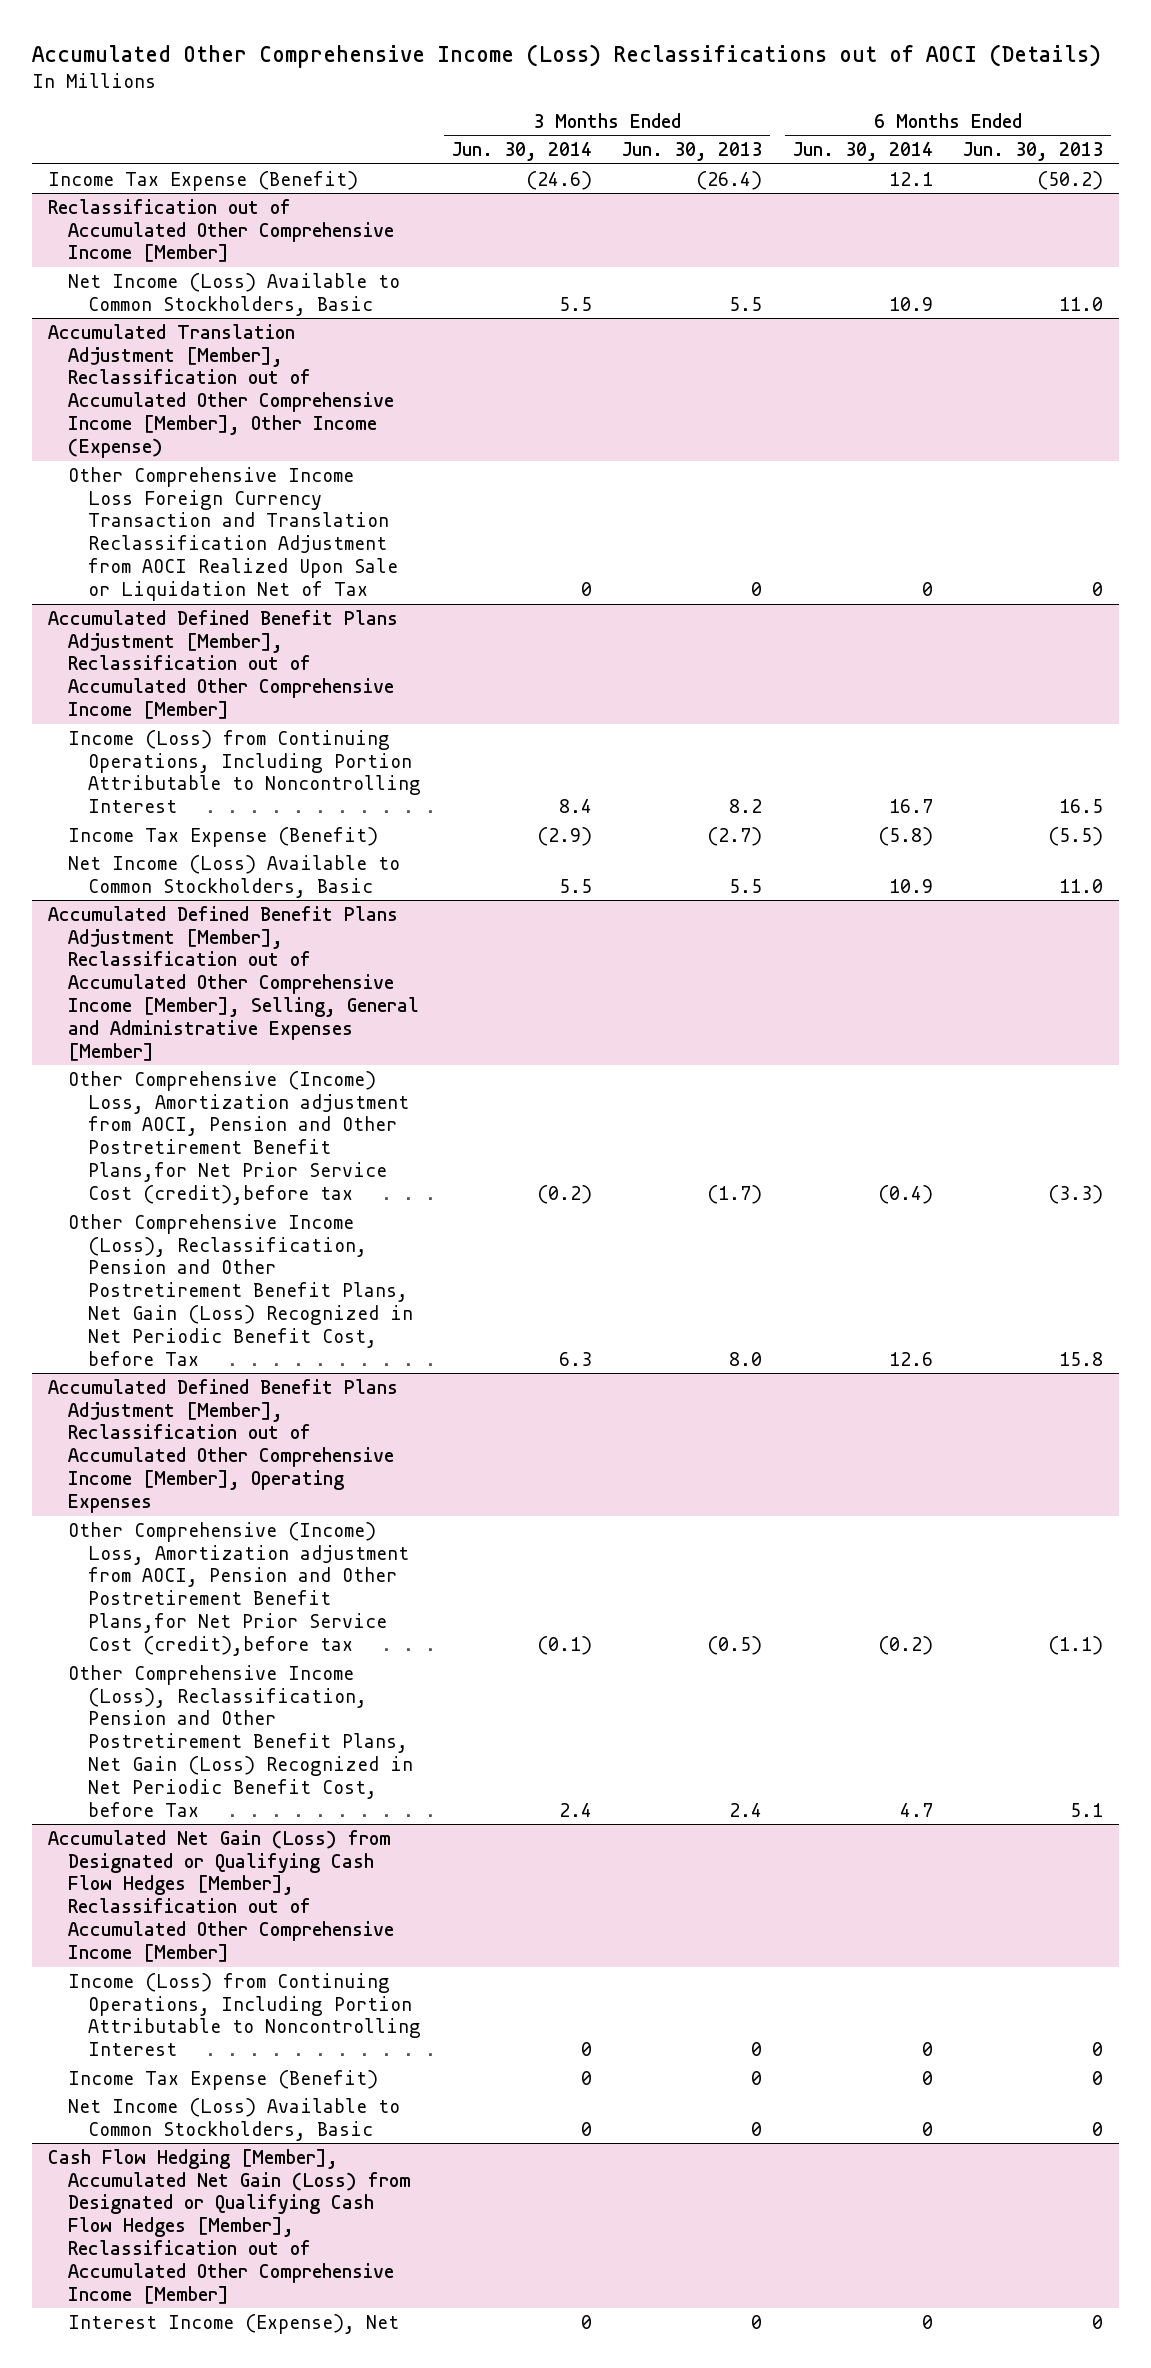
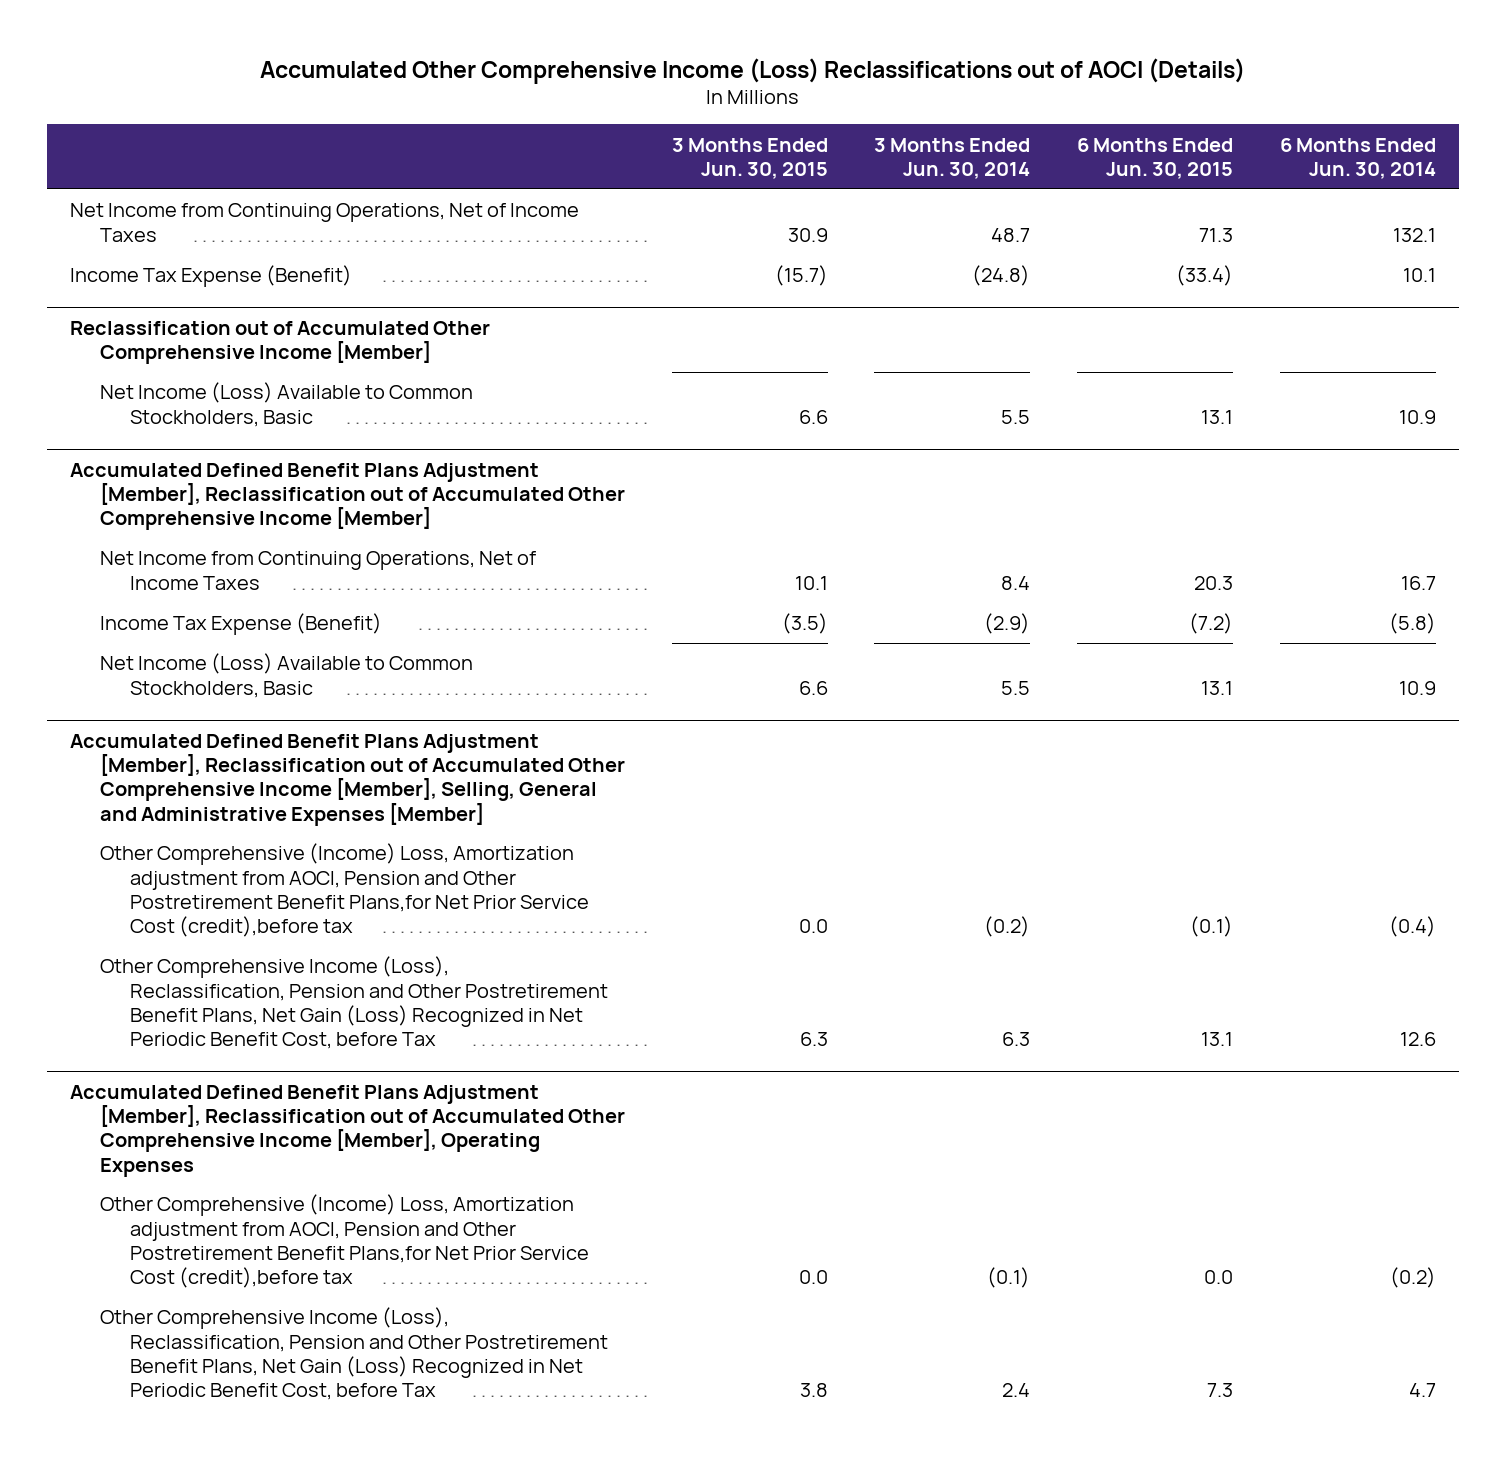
- | 3 Months Ended Jun. 30, 2014 | 3 Months Ended Jun. 30, 2013 | 6 Months Ended Jun. 30, 2014 | 6 Months Ended Jun. 30, 2013
+ | 3 Months Ended Jun. 30, 2015 | 3 Months Ended Jun. 30, 2014 | 6 Months Ended Jun. 30, 2015 | 6 Months Ended Jun. 30, 2014
- Income Tax Expense (Benefit) | (24.6) | (26.4) | 12.1 | (50.2)
+ Net Income from Continuing Operations, Net of Income Taxes | 30.9 | 48.7 | 71.3 | 132.1
+ Income Tax Expense (Benefit) | (15.7) | (24.8) | (33.4) | 10.1
- Accumulated Translation Adjustment [Member], Reclassification out of Accumulated Other Comprehensive Income [Member], Other Income (Expense)
- Other Comprehensive Income Loss Foreign Currency Transaction and Translation Reclassification Adjustment from AOCI Realized Upon Sale or Liquidation Net of Tax | 0 | 0 | 0 | 0
@ Accumulated Defined Benefit Plans Adjustment [Member], Reclassification out of Accumulated Other Comprehensive Income [Member]
- Income (Loss) from Continuing Operations, Including Portion Attributable to Noncontrolling Interest | 8.4 | 8.2 | 16.7 | 16.5
+ Net Income from Continuing Operations, Net of Income Taxes | 10.1 | 8.4 | 20.3 | 16.7
- Accumulated Net Gain (Loss) from Designated or Qualifying Cash Flow Hedges [Member], Reclassification out of Accumulated Other Comprehensive Income [Member]
- Income (Loss) from Continuing Operations, Including Portion Attributable to Noncontrolling Interest | 0 | 0 | 0 | 0
- Income Tax Expense (Benefit) | 0 | 0 | 0 | 0
- Net Income (Loss) Available to Common Stockholders, Basic | 0 | 0 | 0 | 0
- Cash Flow Hedging [Member], Accumulated Net Gain (Loss) from Designated or Qualifying Cash Flow Hedges [Member], Reclassification out of Accumulated Other Comprehensive Income [Member]
- Interest Income (Expense), Net | 0 | 0 | 0 | 0

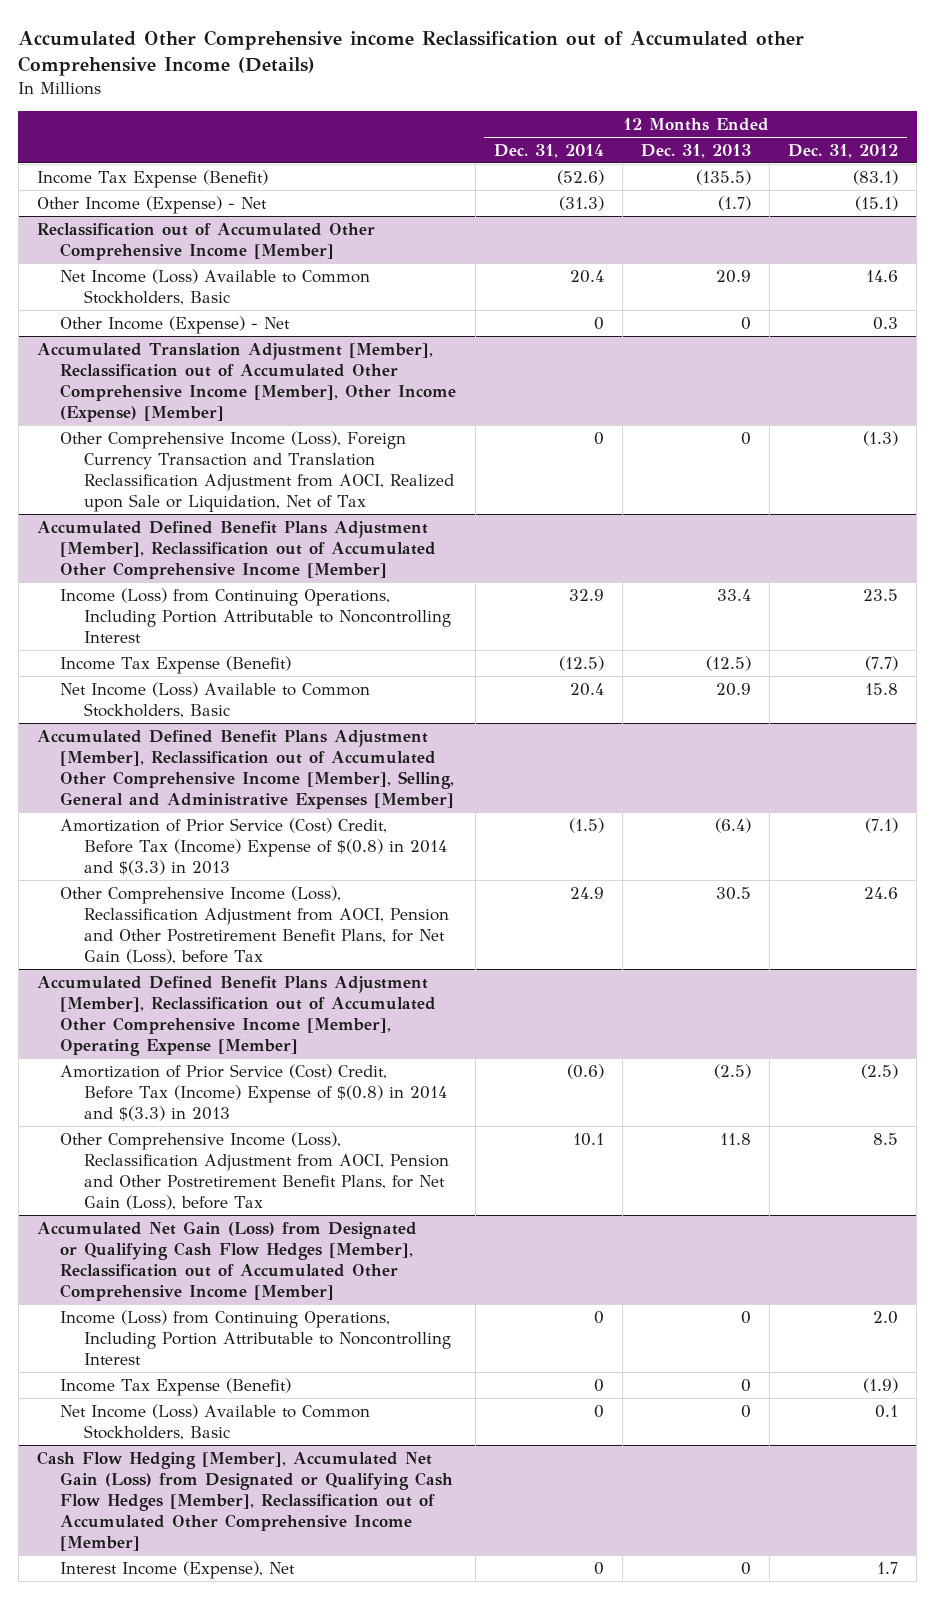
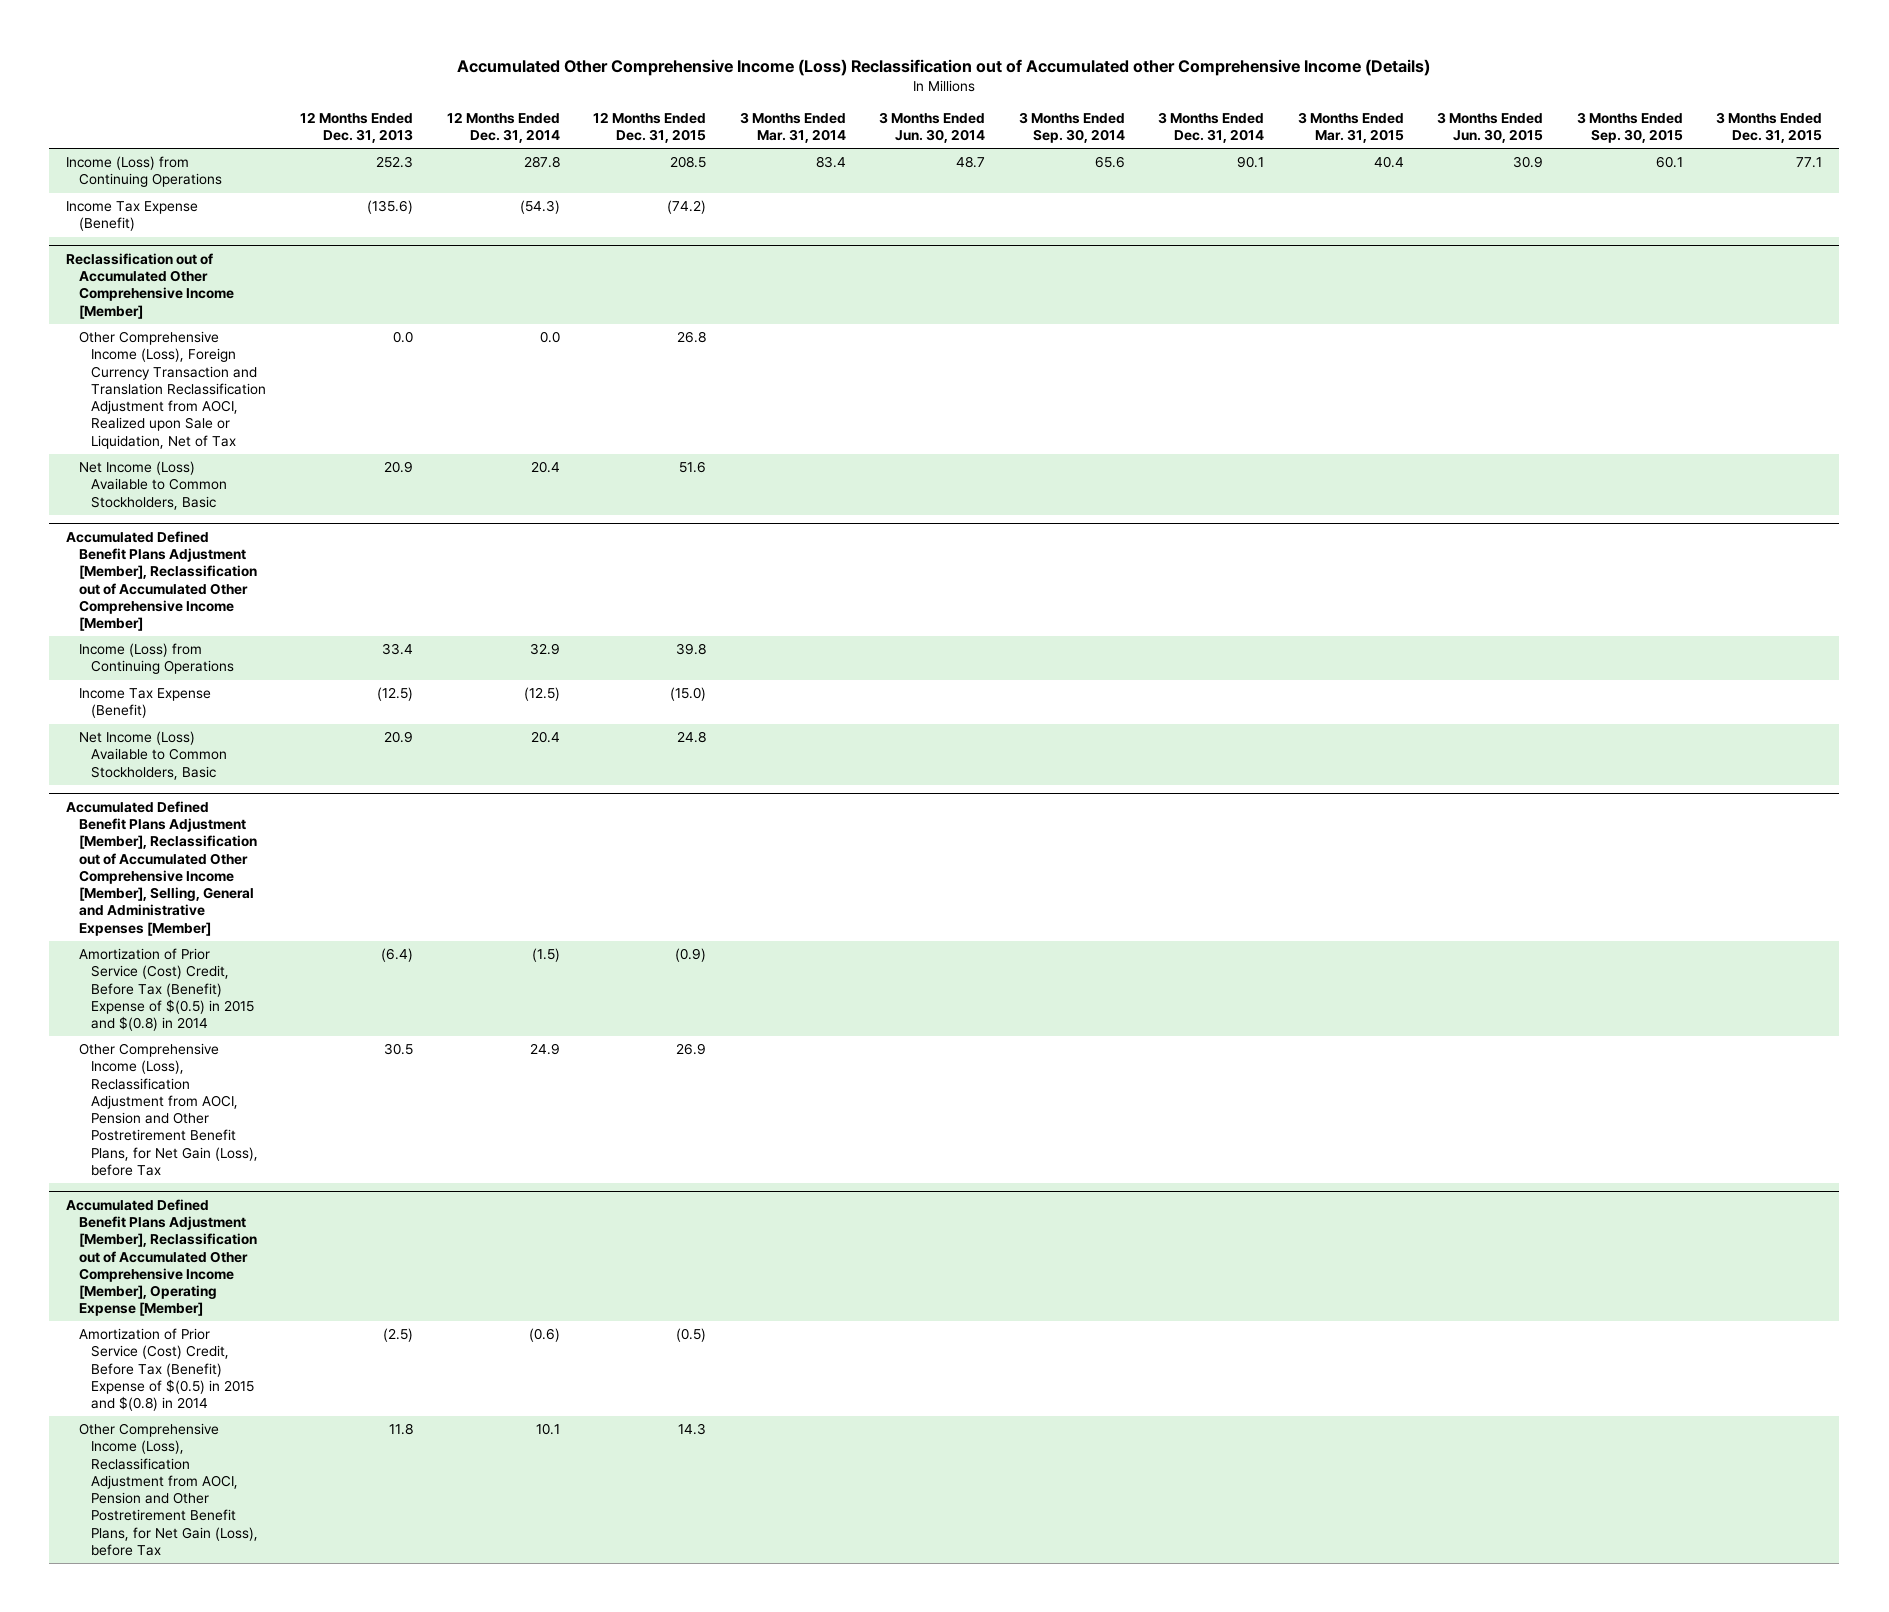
- Accumulated Other Comprehensive income Reclassification out of Accumulated other Comprehensive Income (Details)
+ Accumulated Other Comprehensive Income (Loss) Reclassification out of Accumulated other Comprehensive Income (Details)
- | 12 Months Ended Dec. 31, 2014 | 12 Months Ended Dec. 31, 2013 | 12 Months Ended Dec. 31, 2012
+ | 12 Months Ended Dec. 31, 2013 | 12 Months Ended Dec. 31, 2014 | 12 Months Ended Dec. 31, 2015 | 3 Months Ended Mar. 31, 2014 | 3 Months Ended Jun. 30, 2014 | 3 Months Ended Sep. 30, 2014 | 3 Months Ended Dec. 31, 2014 | 3 Months Ended Mar. 31, 2015 | 3 Months Ended Jun. 30, 2015 | 3 Months Ended Sep. 30, 2015 | 3 Months Ended Dec. 31, 2015
- Income Tax Expense (Benefit) | (52.6) | (135.5) | (83.1)
- Other Income (Expense) - Net | (31.3) | (1.7) | (15.1)
+ Income (Loss) from Continuing Operations | 252.3 | 287.8 | 208.5 | 83.4 | 48.7 | 65.6 | 90.1 | 40.4 | 30.9 | 60.1 | 77.1
+ Income Tax Expense (Benefit) | (135.6) | (54.3) | (74.2) | | | | | | | |
@ Reclassification out of Accumulated Other Comprehensive Income [Member]
+ Other Comprehensive Income (Loss), Foreign Currency Transaction and Translation Reclassification Adjustment from AOCI, Realized upon Sale or Liquidation, Net of Tax | 0.0 | 0.0 | 26.8 | | | | | | | |
- Other Income (Expense) - Net | 0 | 0 | 0.3
- Accumulated Translation Adjustment [Member], Reclassification out of Accumulated Other Comprehensive Income [Member], Other Income (Expense) [Member]
- Other Comprehensive Income (Loss), Foreign Currency Transaction and Translation Reclassification Adjustment from AOCI, Realized upon Sale or Liquidation, Net of Tax | 0 | 0 | (1.3)
@ Accumulated Defined Benefit Plans Adjustment [Member], Reclassification out of Accumulated Other Comprehensive Income [Member]
- Income (Loss) from Continuing Operations, Including Portion Attributable to Noncontrolling Interest | 32.9 | 33.4 | 23.5
+ Income (Loss) from Continuing Operations | 33.4 | 32.9 | 39.8 | | | | | | | |
@ Accumulated Defined Benefit Plans Adjustment [Member], Reclassification out of Accumulated Other Comprehensive Income [Member], Selling, General and Administrative Expenses [Member]
- Amortization of Prior Service (Cost) Credit, Before Tax (Income) Expense of $(0.8) in 2014 and $(3.3) in 2013 | (1.5) | (6.4) | (7.1)
+ Amortization of Prior Service (Cost) Credit, Before Tax (Benefit) Expense of $(0.5) in 2015 and $(0.8) in 2014 | (6.4) | (1.5) | (0.9) | | | | | | | |
@ Accumulated Defined Benefit Plans Adjustment [Member], Reclassification out of Accumulated Other Comprehensive Income [Member], Operating Expense [Member]
- Amortization of Prior Service (Cost) Credit, Before Tax (Income) Expense of $(0.8) in 2014 and $(3.3) in 2013 | (0.6) | (2.5) | (2.5)
+ Amortization of Prior Service (Cost) Credit, Before Tax (Benefit) Expense of $(0.5) in 2015 and $(0.8) in 2014 | (2.5) | (0.6) | (0.5) | | | | | | | |
- Accumulated Net Gain (Loss) from Designated or Qualifying Cash Flow Hedges [Member], Reclassification out of Accumulated Other Comprehensive Income [Member]
- Income (Loss) from Continuing Operations, Including Portion Attributable to Noncontrolling Interest | 0 | 0 | 2.0
- Income Tax Expense (Benefit) | 0 | 0 | (1.9)
- Net Income (Loss) Available to Common Stockholders, Basic | 0 | 0 | 0.1
- Cash Flow Hedging [Member], Accumulated Net Gain (Loss) from Designated or Qualifying Cash Flow Hedges [Member], Reclassification out of Accumulated Other Comprehensive Income [Member]
- Interest Income (Expense), Net | 0 | 0 | 1.7

